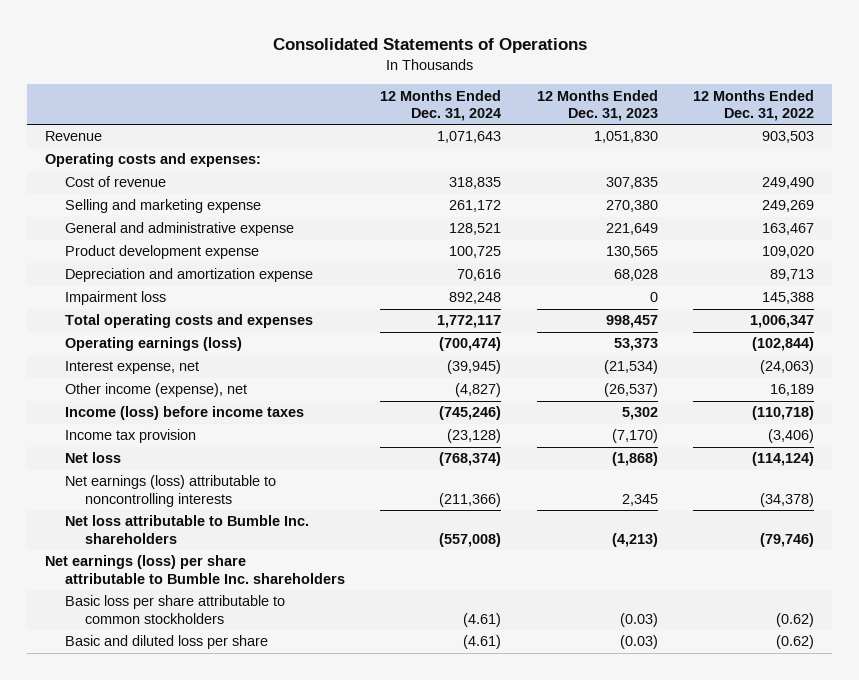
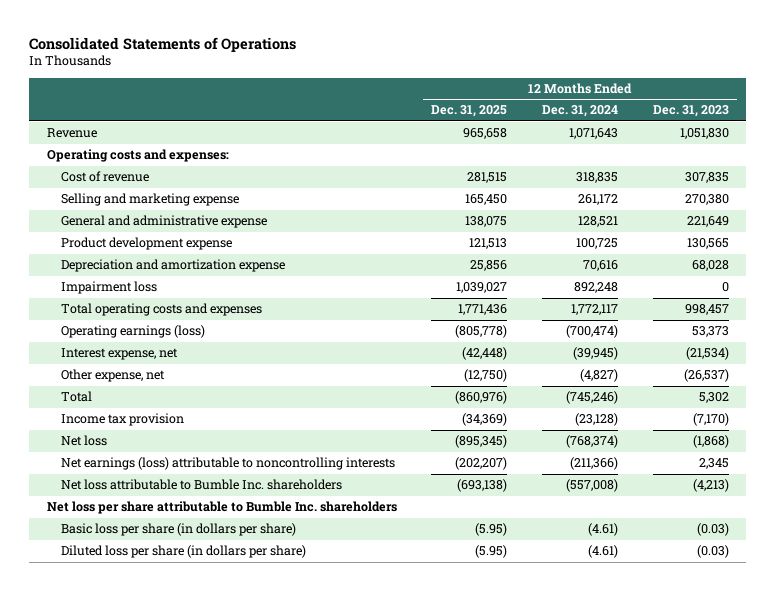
- | 12 Months Ended Dec. 31, 2024 | 12 Months Ended Dec. 31, 2023 | 12 Months Ended Dec. 31, 2022
+ | 12 Months Ended Dec. 31, 2025 | 12 Months Ended Dec. 31, 2024 | 12 Months Ended Dec. 31, 2023
- Other income (expense), net | (4,827) | (26,537) | 16,189
- Income (loss) before income taxes | (745,246) | 5,302 | (110,718)
+ Other expense, net | (12,750) | (4,827) | (26,537)
+ Total | (860,976) | (745,246) | 5,302
- Net earnings (loss) per share attributable to Bumble Inc. shareholders
- Basic loss per share attributable to common stockholders | (4.61) | (0.03) | (0.62)
- Basic and diluted loss per share | (4.61) | (0.03) | (0.62)
+ Net loss per share attributable to Bumble Inc. shareholders
+ Basic loss per share (in dollars per share) | (5.95) | (4.61) | (0.03)
+ Diluted loss per share (in dollars per share) | (5.95) | (4.61) | (0.03)

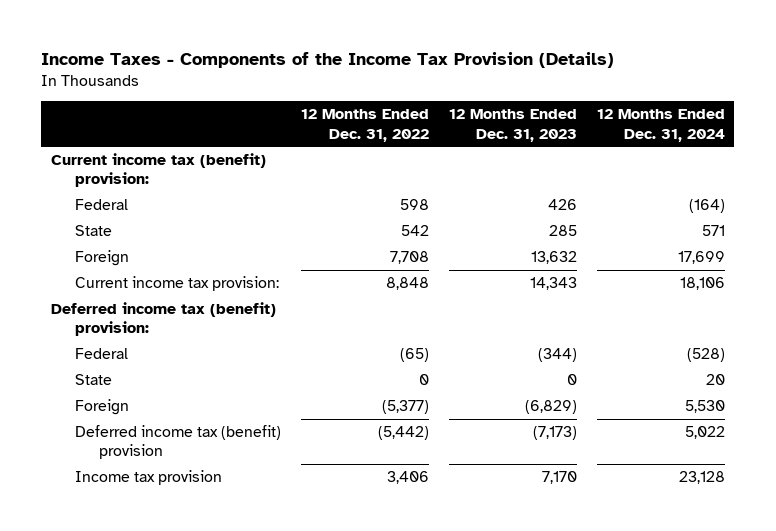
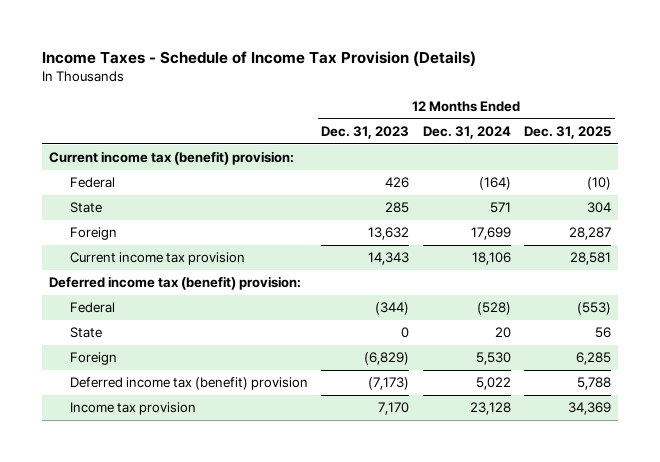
- Income Taxes - Components of the Income Tax Provision (Details)
+ Income Taxes - Schedule of Income Tax Provision (Details)
- | 12 Months Ended Dec. 31, 2022 | 12 Months Ended Dec. 31, 2023 | 12 Months Ended Dec. 31, 2024
+ | 12 Months Ended Dec. 31, 2023 | 12 Months Ended Dec. 31, 2024 | 12 Months Ended Dec. 31, 2025
- Current income tax provision: | 8,848 | 14,343 | 18,106
+ Current income tax provision | 14,343 | 18,106 | 28,581

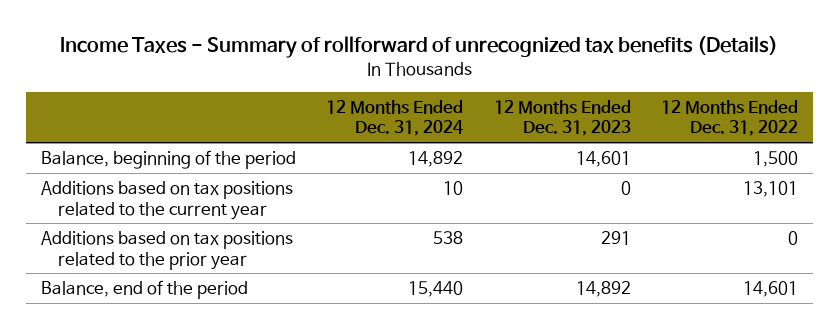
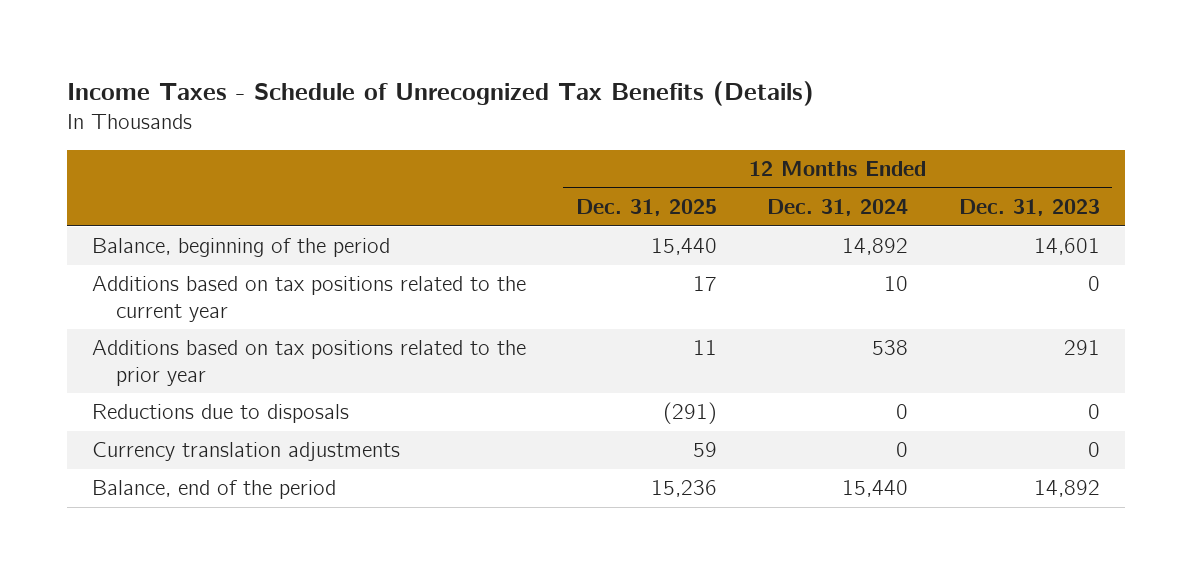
- Income Taxes - Summary of rollforward of unrecognized tax benefits (Details)
+ Income Taxes - Schedule of Unrecognized Tax Benefits (Details)
- | 12 Months Ended Dec. 31, 2024 | 12 Months Ended Dec. 31, 2023 | 12 Months Ended Dec. 31, 2022
+ | 12 Months Ended Dec. 31, 2025 | 12 Months Ended Dec. 31, 2024 | 12 Months Ended Dec. 31, 2023
+ Reductions due to disposals | (291) | 0 | 0
+ Currency translation adjustments | 59 | 0 | 0

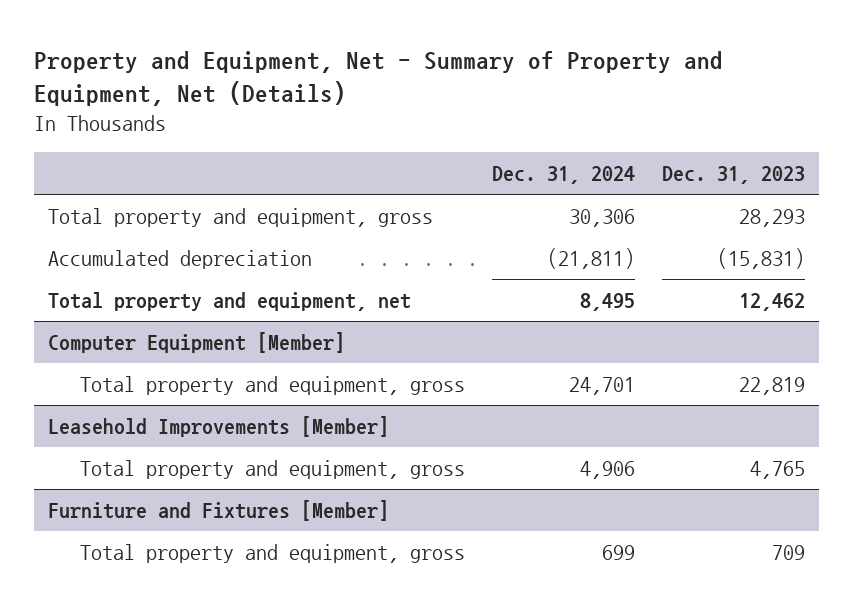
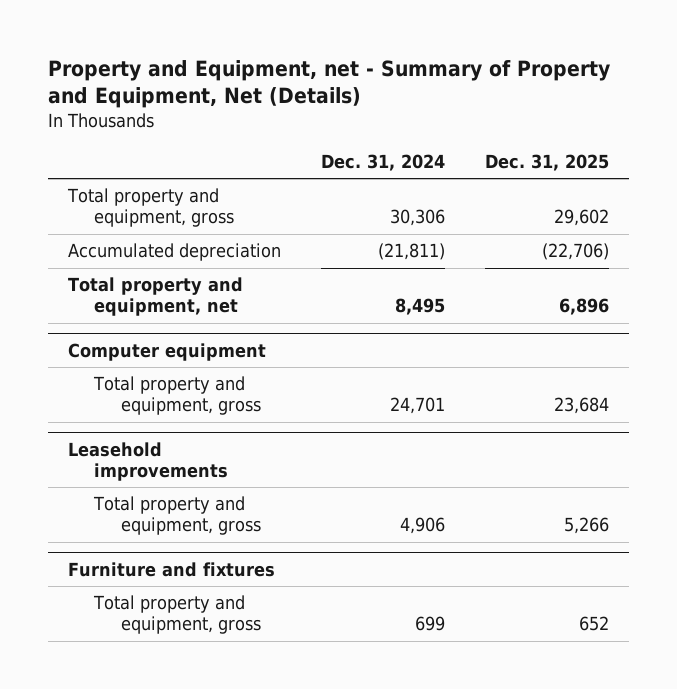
- Property and Equipment, Net - Summary of Property and Equipment, Net (Details)
+ Property and Equipment, net - Summary of Property and Equipment, Net (Details)
- | Dec. 31, 2024 | Dec. 31, 2023
+ | Dec. 31, 2024 | Dec. 31, 2025
- Computer Equipment [Member]
+ Computer equipment
- Leasehold Improvements [Member]
+ Leasehold improvements
- Furniture and Fixtures [Member]
+ Furniture and fixtures

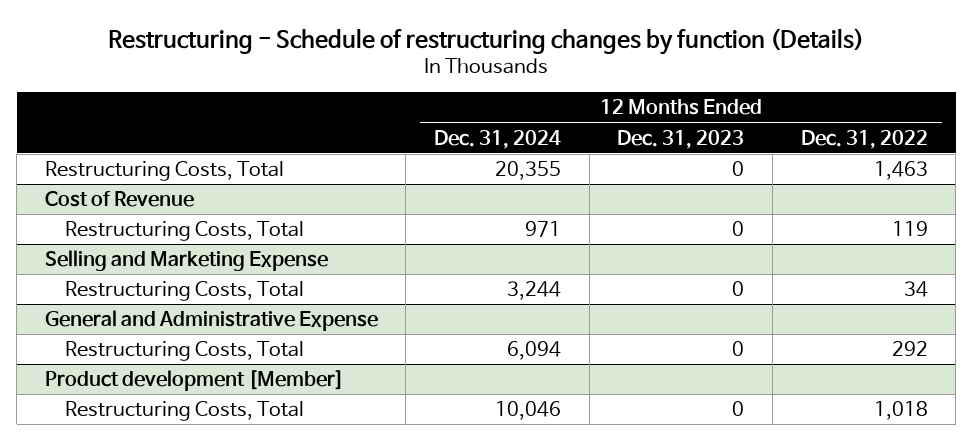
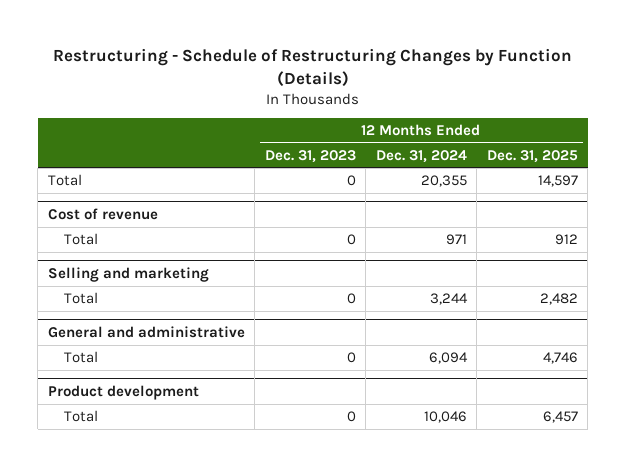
- Restructuring - Schedule of restructuring changes by function (Details)
+ Restructuring - Schedule of Restructuring Changes by Function (Details)
- | 12 Months Ended Dec. 31, 2024 | 12 Months Ended Dec. 31, 2023 | 12 Months Ended Dec. 31, 2022
+ | 12 Months Ended Dec. 31, 2023 | 12 Months Ended Dec. 31, 2024 | 12 Months Ended Dec. 31, 2025
- Restructuring Costs, Total | 20,355 | 0 | 1,463
- Cost of Revenue
- Restructuring Costs, Total | 971 | 0 | 119
- Selling and Marketing Expense
- Restructuring Costs, Total | 3,244 | 0 | 34
- General and Administrative Expense
- Restructuring Costs, Total | 6,094 | 0 | 292
- Product development [Member]
- Restructuring Costs, Total | 10,046 | 0 | 1,018
+ Total | 0 | 20,355 | 14,597
+ Cost of revenue
+ Total | 0 | 971 | 912
+ Selling and marketing
+ Total | 0 | 3,244 | 2,482
+ General and administrative
+ Total | 0 | 6,094 | 4,746
+ Product development
+ Total | 0 | 10,046 | 6,457

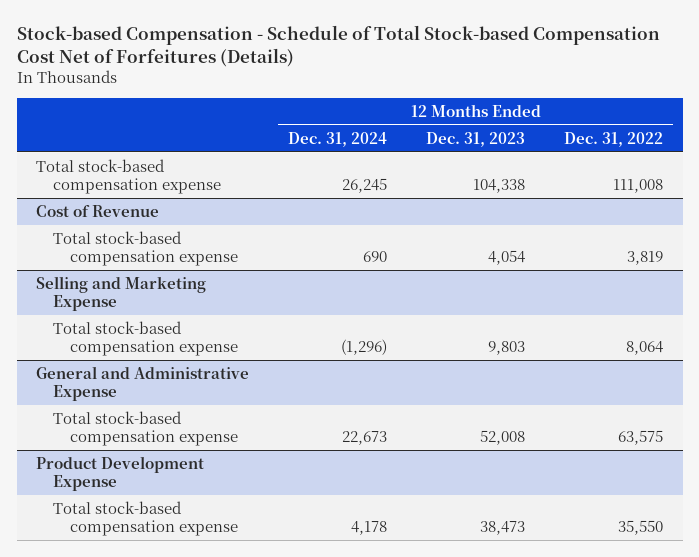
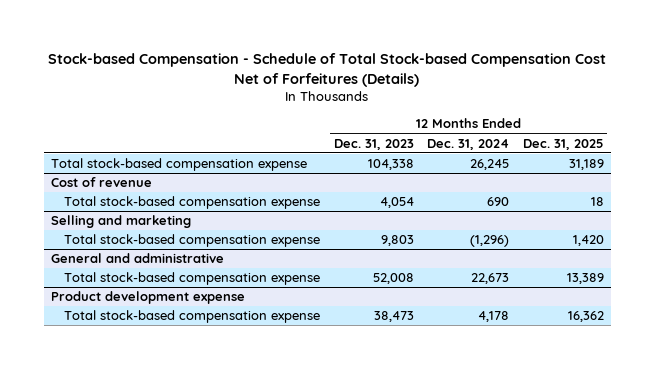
- | 12 Months Ended Dec. 31, 2024 | 12 Months Ended Dec. 31, 2023 | 12 Months Ended Dec. 31, 2022
+ | 12 Months Ended Dec. 31, 2023 | 12 Months Ended Dec. 31, 2024 | 12 Months Ended Dec. 31, 2025
- Cost of Revenue
+ Cost of revenue
- Selling and Marketing Expense
+ Selling and marketing
- General and Administrative Expense
+ General and administrative
- Product Development Expense
+ Product development expense

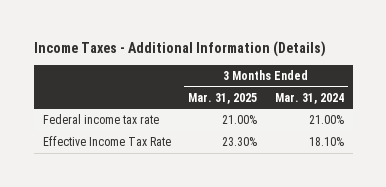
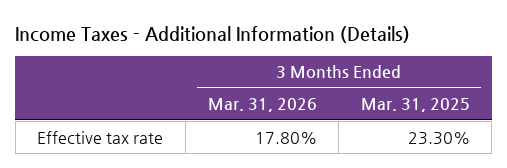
- | 3 Months Ended Mar. 31, 2025 | 3 Months Ended Mar. 31, 2024
+ | 3 Months Ended Mar. 31, 2026 | 3 Months Ended Mar. 31, 2025
- Federal income tax rate | 21.00% | 21.00%
- Effective Income Tax Rate | 23.30% | 18.10%
+ Effective tax rate | 17.80% | 23.30%

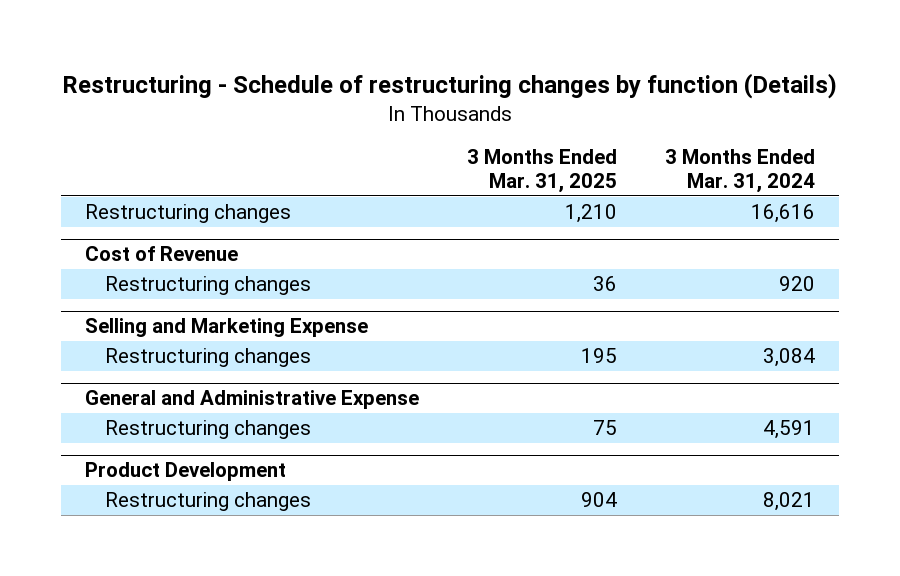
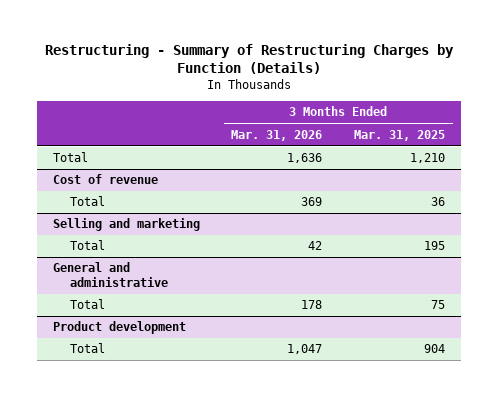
- Restructuring - Schedule of restructuring changes by function (Details)
+ Restructuring - Summary of Restructuring Charges by Function (Details)
- | 3 Months Ended Mar. 31, 2025 | 3 Months Ended Mar. 31, 2024
+ | 3 Months Ended Mar. 31, 2026 | 3 Months Ended Mar. 31, 2025
- Restructuring changes | 1,210 | 16,616
- Cost of Revenue
- Restructuring changes | 36 | 920
- Selling and Marketing Expense
- Restructuring changes | 195 | 3,084
- General and Administrative Expense
- Restructuring changes | 75 | 4,591
- Product Development
- Restructuring changes | 904 | 8,021
+ Total | 1,636 | 1,210
+ Cost of revenue
+ Total | 369 | 36
+ Selling and marketing
+ Total | 42 | 195
+ General and administrative
+ Total | 178 | 75
+ Product development
+ Total | 1,047 | 904

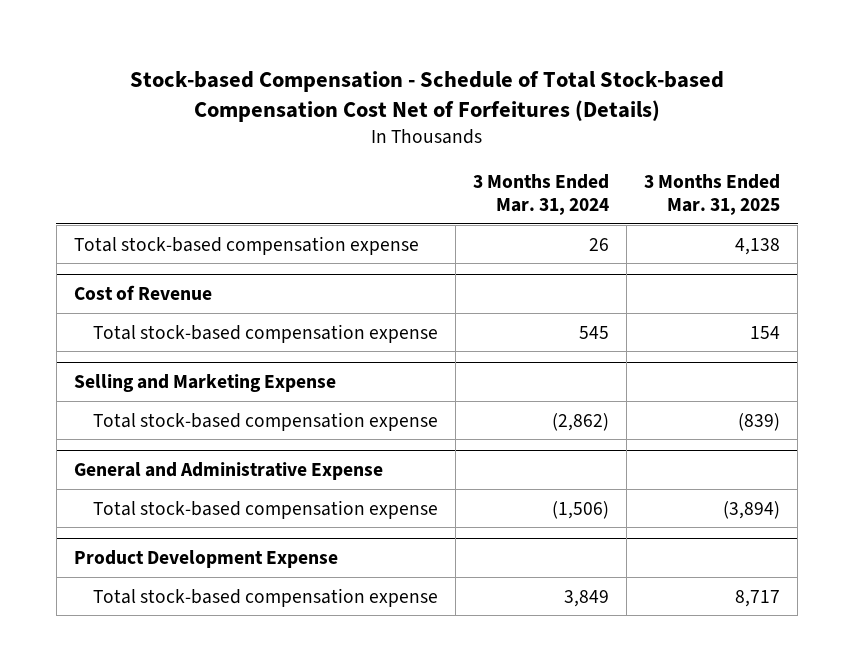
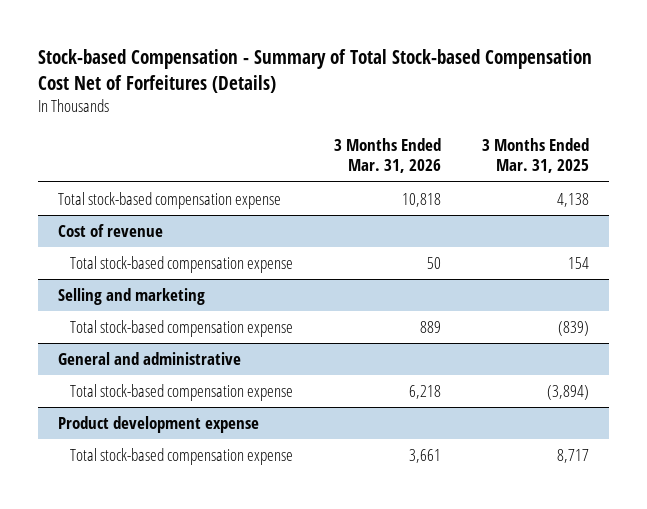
- Stock-based Compensation - Schedule of Total Stock-based Compensation Cost Net of Forfeitures (Details)
+ Stock-based Compensation - Summary of Total Stock-based Compensation Cost Net of Forfeitures (Details)
- | 3 Months Ended Mar. 31, 2024 | 3 Months Ended Mar. 31, 2025
+ | 3 Months Ended Mar. 31, 2026 | 3 Months Ended Mar. 31, 2025
- Cost of Revenue
+ Cost of revenue
- Selling and Marketing Expense
+ Selling and marketing
- General and Administrative Expense
+ General and administrative
- Product Development Expense
+ Product development expense

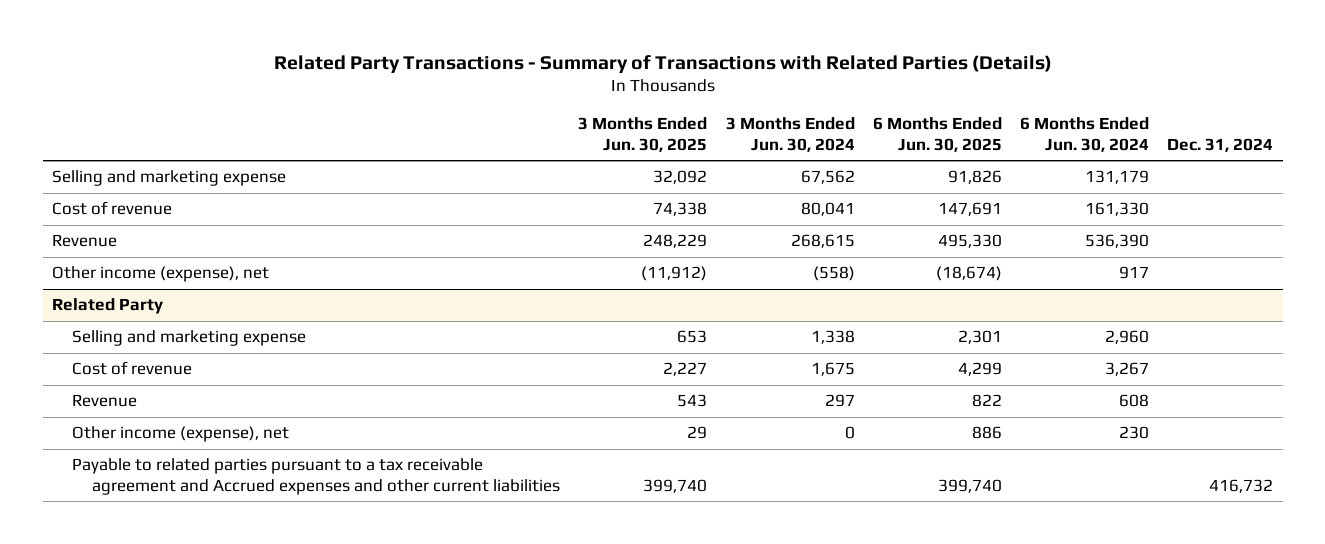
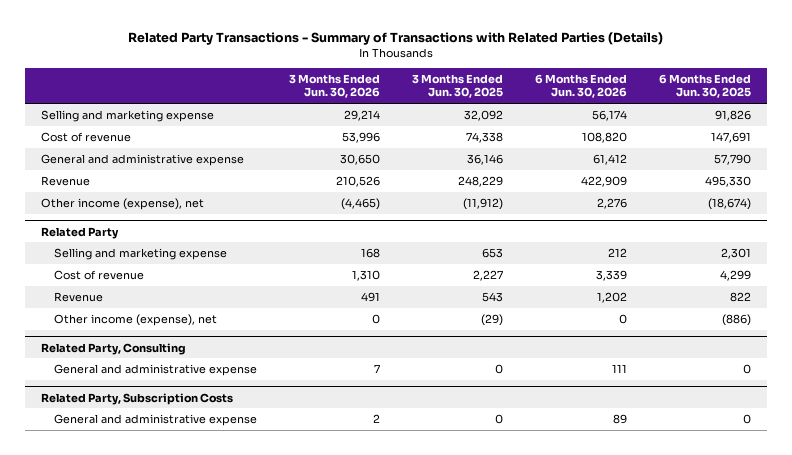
- | 3 Months Ended Jun. 30, 2025 | 3 Months Ended Jun. 30, 2024 | 6 Months Ended Jun. 30, 2025 | 6 Months Ended Jun. 30, 2024 | Dec. 31, 2024
+ | 3 Months Ended Jun. 30, 2026 | 3 Months Ended Jun. 30, 2025 | 6 Months Ended Jun. 30, 2026 | 6 Months Ended Jun. 30, 2025
+ General and administrative expense | 30,650 | 36,146 | 61,412 | 57,790
@ Related Party
- Other income (expense), net | 29 | 0 | 886 | 230 |
- Payable to related parties pursuant to a tax receivable agreement and Accrued expenses and other current liabilities | 399,740 | | 399,740 | | 416,732
+ Other income (expense), net | 0 | (29) | 0 | (886)
+ Related Party, Consulting
+ General and administrative expense | 7 | 0 | 111 | 0
+ Related Party, Subscription Costs
+ General and administrative expense | 2 | 0 | 89 | 0

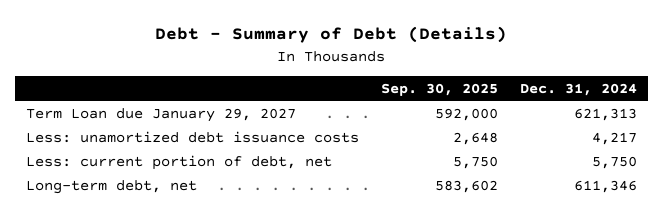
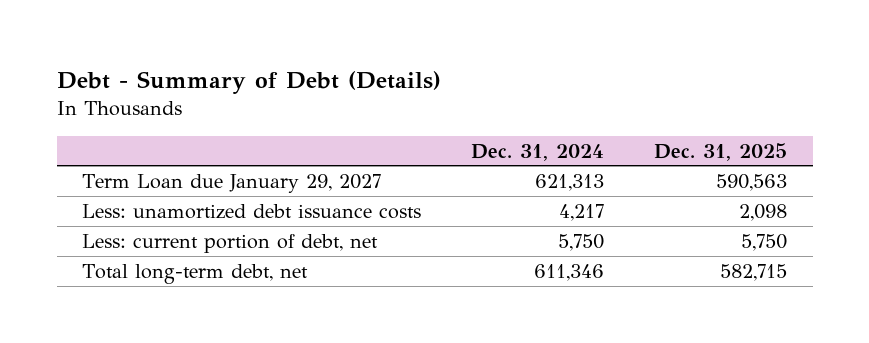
- | Sep. 30, 2025 | Dec. 31, 2024
+ | Dec. 31, 2024 | Dec. 31, 2025
- Long-term debt, net | 583,602 | 611,346
+ Total long-term debt, net | 611,346 | 582,715

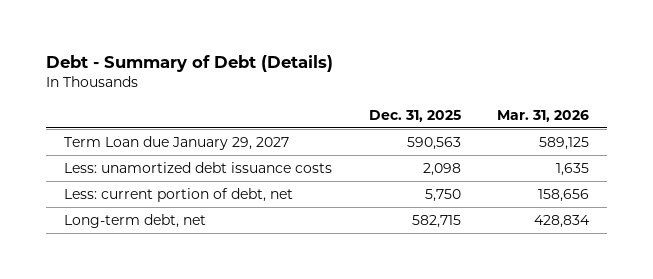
- | Dec. 31, 2024 | Dec. 31, 2025
+ | Dec. 31, 2025 | Mar. 31, 2026
- Total long-term debt, net | 611,346 | 582,715
+ Long-term debt, net | 582,715 | 428,834

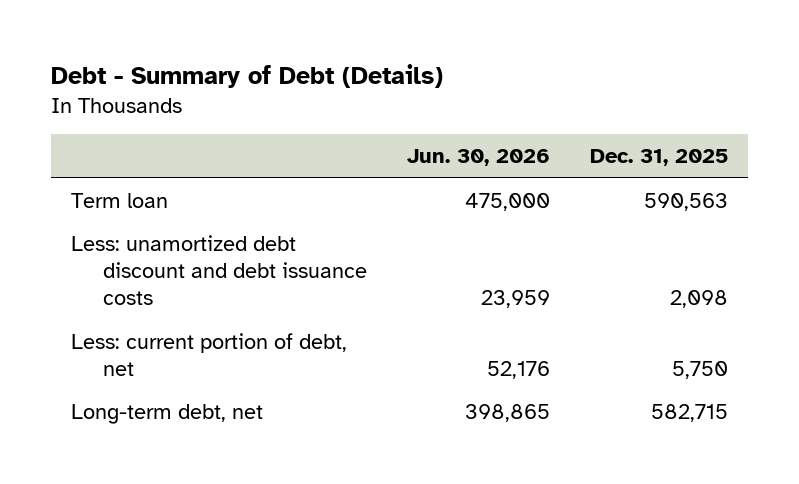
- | Dec. 31, 2025 | Mar. 31, 2026
+ | Jun. 30, 2026 | Dec. 31, 2025
- Term Loan due January 29, 2027 | 590,563 | 589,125
- Less: unamortized debt issuance costs | 2,098 | 1,635
+ Term loan | 475,000 | 590,563
+ Less: unamortized debt discount and debt issuance costs | 23,959 | 2,098

